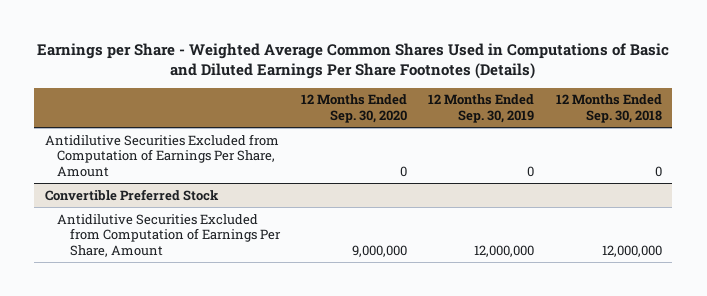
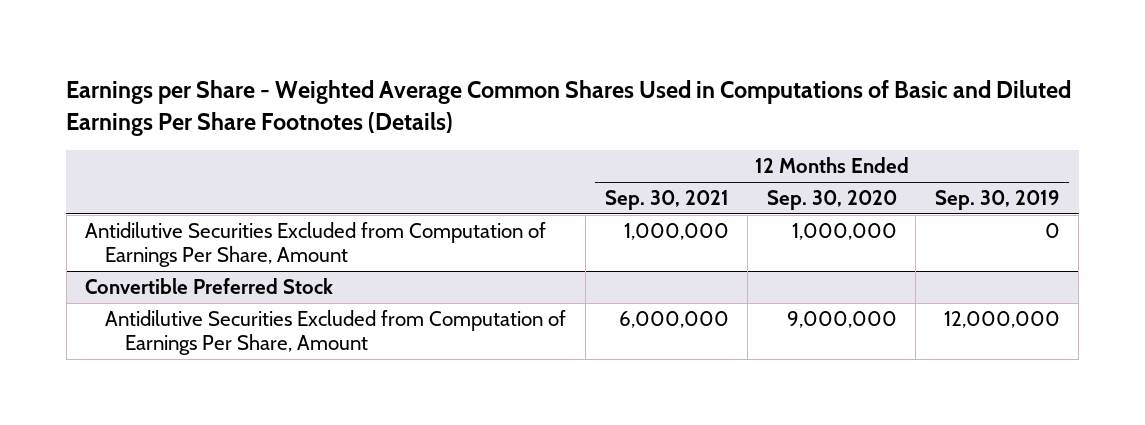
- | 12 Months Ended Sep. 30, 2020 | 12 Months Ended Sep. 30, 2019 | 12 Months Ended Sep. 30, 2018
+ | 12 Months Ended Sep. 30, 2021 | 12 Months Ended Sep. 30, 2020 | 12 Months Ended Sep. 30, 2019
- Antidilutive Securities Excluded from Computation of Earnings Per Share, Amount | 0 | 0 | 0
+ Antidilutive Securities Excluded from Computation of Earnings Per Share, Amount | 1,000,000 | 1,000,000 | 0

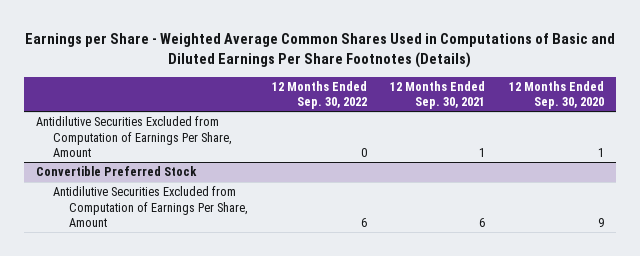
- | 12 Months Ended Sep. 30, 2021 | 12 Months Ended Sep. 30, 2020 | 12 Months Ended Sep. 30, 2019
+ | 12 Months Ended Sep. 30, 2022 | 12 Months Ended Sep. 30, 2021 | 12 Months Ended Sep. 30, 2020
- Antidilutive Securities Excluded from Computation of Earnings Per Share, Amount | 1,000,000 | 1,000,000 | 0
+ Antidilutive Securities Excluded from Computation of Earnings Per Share, Amount | 0 | 1 | 1
@ Convertible Preferred Stock
- Antidilutive Securities Excluded from Computation of Earnings Per Share, Amount | 6,000,000 | 9,000,000 | 12,000,000
+ Antidilutive Securities Excluded from Computation of Earnings Per Share, Amount | 6 | 6 | 9

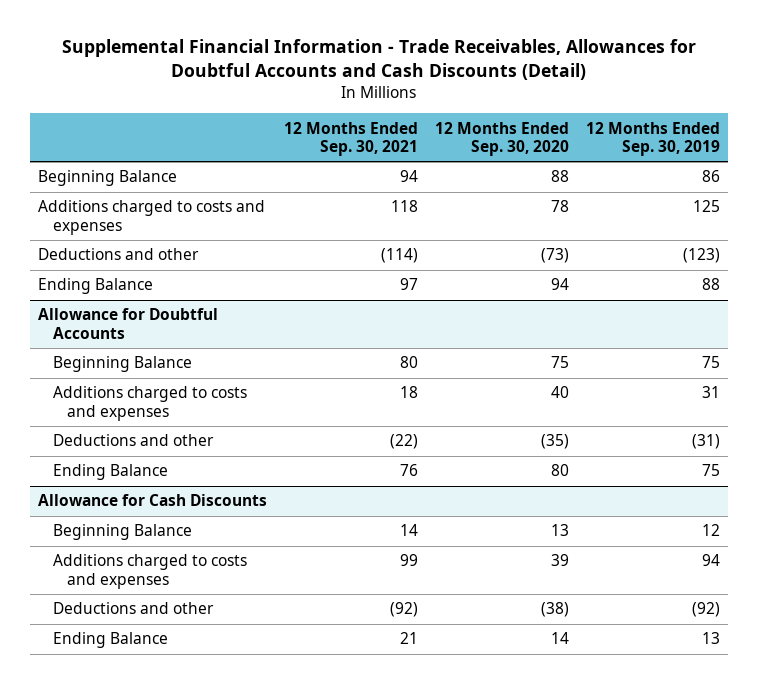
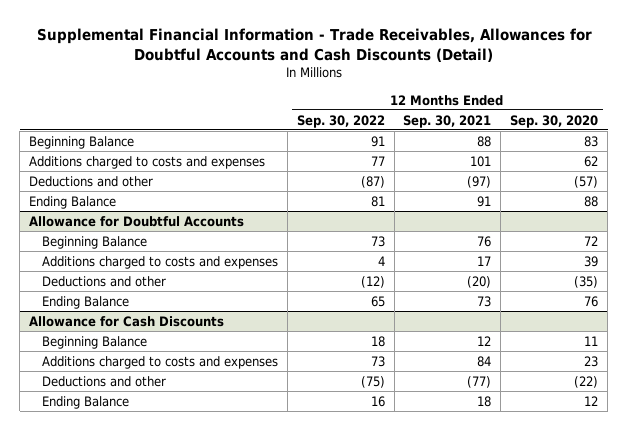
- | 12 Months Ended Sep. 30, 2021 | 12 Months Ended Sep. 30, 2020 | 12 Months Ended Sep. 30, 2019
+ | 12 Months Ended Sep. 30, 2022 | 12 Months Ended Sep. 30, 2021 | 12 Months Ended Sep. 30, 2020
- Beginning Balance | 94 | 88 | 86
- Additions charged to costs and expenses | 118 | 78 | 125
- Deductions and other | (114) | (73) | (123)
- Ending Balance | 97 | 94 | 88
+ Beginning Balance | 91 | 88 | 83
+ Additions charged to costs and expenses | 77 | 101 | 62
+ Deductions and other | (87) | (97) | (57)
+ Ending Balance | 81 | 91 | 88
@ Allowance for Doubtful Accounts
- Beginning Balance | 80 | 75 | 75
- Additions charged to costs and expenses | 18 | 40 | 31
- Deductions and other | (22) | (35) | (31)
- Ending Balance | 76 | 80 | 75
+ Beginning Balance | 73 | 76 | 72
+ Additions charged to costs and expenses | 4 | 17 | 39
+ Deductions and other | (12) | (20) | (35)
+ Ending Balance | 65 | 73 | 76
@ Allowance for Cash Discounts
- Beginning Balance | 14 | 13 | 12
- Additions charged to costs and expenses | 99 | 39 | 94
- Deductions and other | (92) | (38) | (92)
- Ending Balance | 21 | 14 | 13
+ Beginning Balance | 18 | 12 | 11
+ Additions charged to costs and expenses | 73 | 84 | 23
+ Deductions and other | (75) | (77) | (22)
+ Ending Balance | 16 | 18 | 12

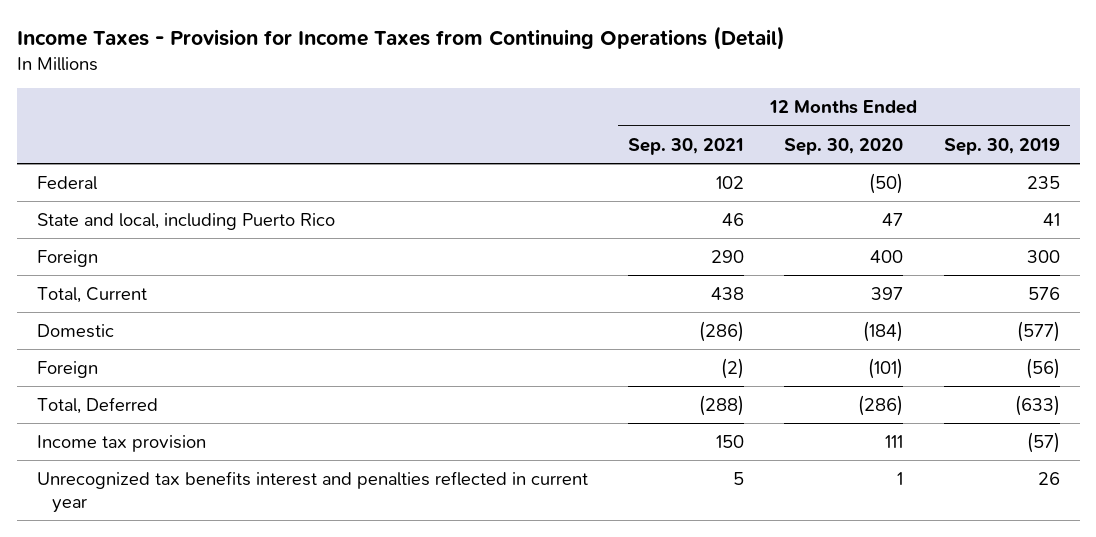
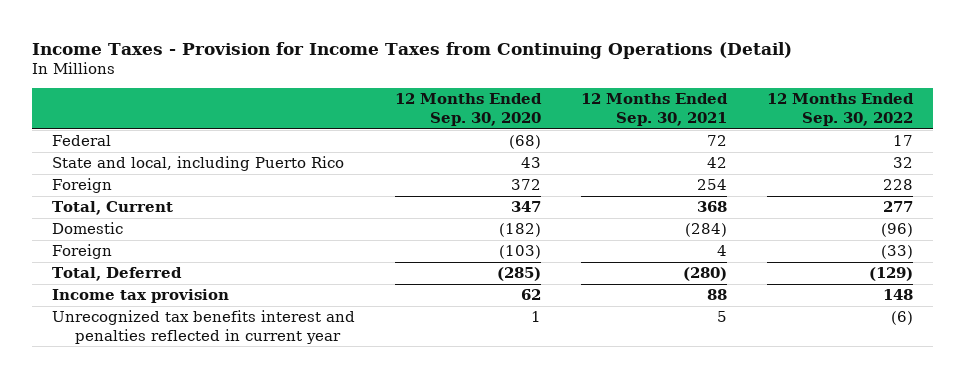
- | 12 Months Ended Sep. 30, 2021 | 12 Months Ended Sep. 30, 2020 | 12 Months Ended Sep. 30, 2019
+ | 12 Months Ended Sep. 30, 2020 | 12 Months Ended Sep. 30, 2021 | 12 Months Ended Sep. 30, 2022
- Federal | 102 | (50) | 235
- State and local, including Puerto Rico | 46 | 47 | 41
- Foreign | 290 | 400 | 300
- Total, Current | 438 | 397 | 576
- Domestic | (286) | (184) | (577)
- Foreign | (2) | (101) | (56)
- Total, Deferred | (288) | (286) | (633)
- Income tax provision | 150 | 111 | (57)
+ Federal | (68) | 72 | 17
+ State and local, including Puerto Rico | 43 | 42 | 32
+ Foreign | 372 | 254 | 228
+ Total, Current | 347 | 368 | 277
+ Domestic | (182) | (284) | (96)
+ Foreign | (103) | 4 | (33)
+ Total, Deferred | (285) | (280) | (129)
+ Income tax provision | 62 | 88 | 148

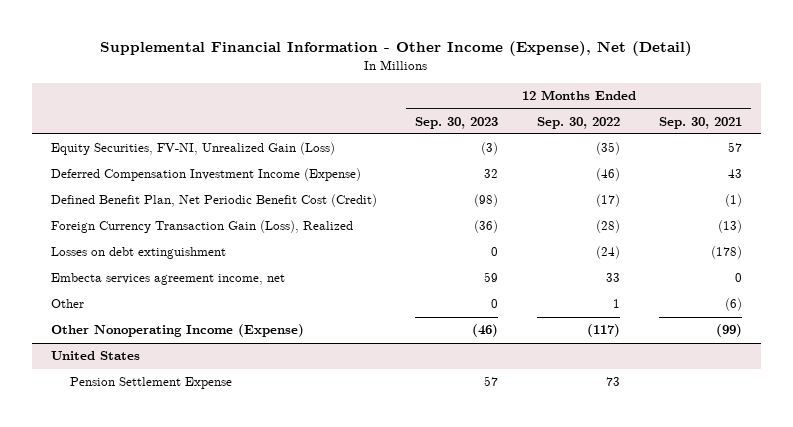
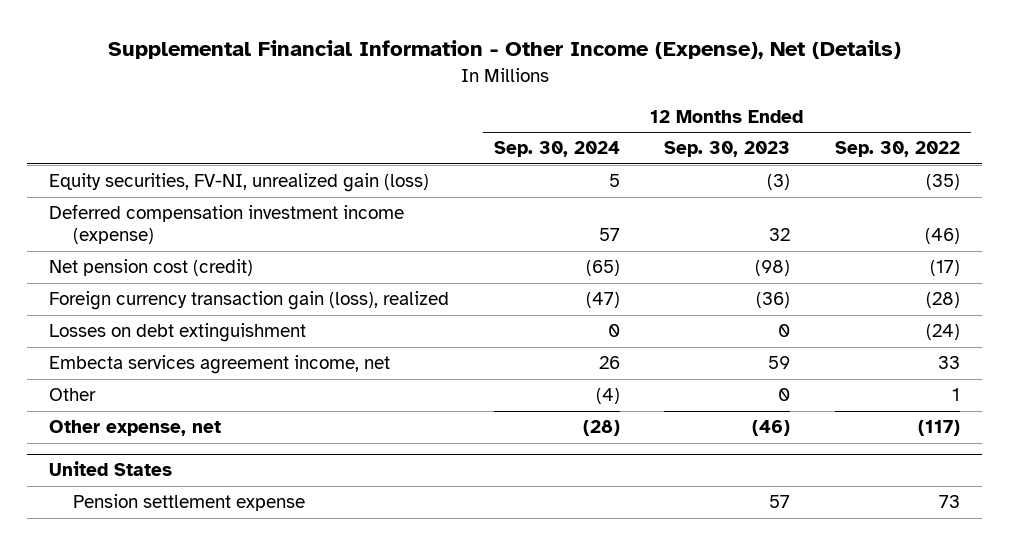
- Supplemental Financial Information - Other Income (Expense), Net (Detail)
+ Supplemental Financial Information - Other Income (Expense), Net (Details)
- | 12 Months Ended Sep. 30, 2023 | 12 Months Ended Sep. 30, 2022 | 12 Months Ended Sep. 30, 2021
+ | 12 Months Ended Sep. 30, 2024 | 12 Months Ended Sep. 30, 2023 | 12 Months Ended Sep. 30, 2022
- Equity Securities, FV-NI, Unrealized Gain (Loss) | (3) | (35) | 57
- Deferred Compensation Investment Income (Expense) | 32 | (46) | 43
- Defined Benefit Plan, Net Periodic Benefit Cost (Credit) | (98) | (17) | (1)
- Foreign Currency Transaction Gain (Loss), Realized | (36) | (28) | (13)
+ Equity securities, FV-NI, unrealized gain (loss) | 5 | (3) | (35)
+ Deferred compensation investment income (expense) | 57 | 32 | (46)
+ Net pension cost (credit) | (65) | (98) | (17)
+ Foreign currency transaction gain (loss), realized | (47) | (36) | (28)
- Other Nonoperating Income (Expense) | (46) | (117) | (99)
+ Other expense, net | (28) | (46) | (117)
@ United States
- Pension Settlement Expense | 57 | 73 |
+ Pension settlement expense | | 57 | 73

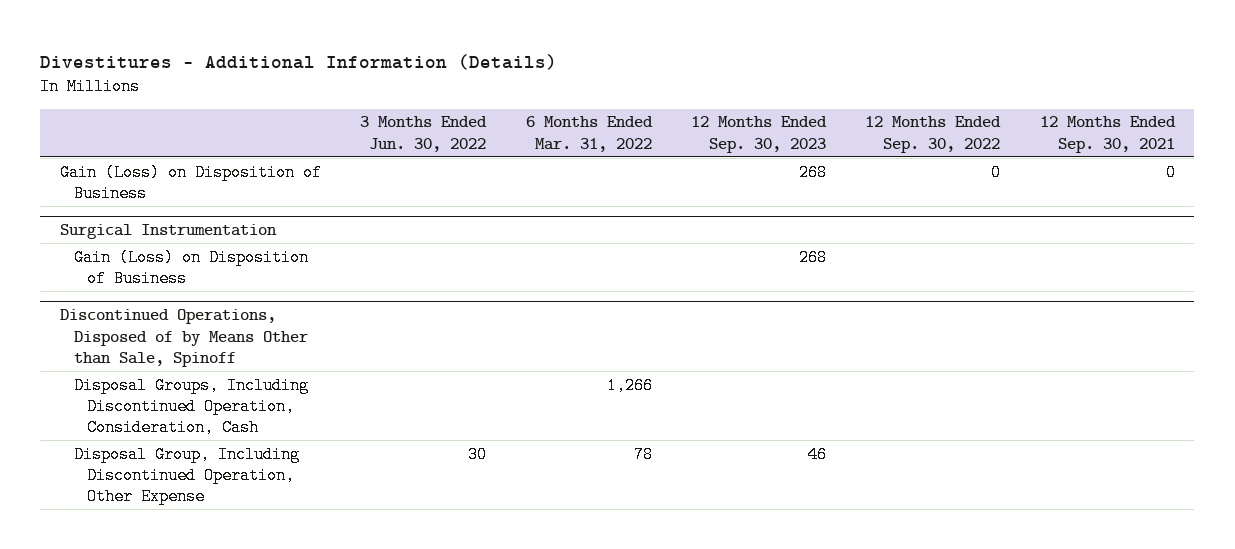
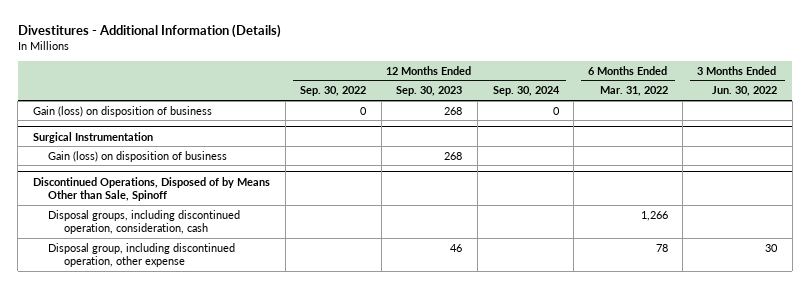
- | 3 Months Ended Jun. 30, 2022 | 6 Months Ended Mar. 31, 2022 | 12 Months Ended Sep. 30, 2023 | 12 Months Ended Sep. 30, 2022 | 12 Months Ended Sep. 30, 2021
+ | 12 Months Ended Sep. 30, 2022 | 12 Months Ended Sep. 30, 2023 | 12 Months Ended Sep. 30, 2024 | 6 Months Ended Mar. 31, 2022 | 3 Months Ended Jun. 30, 2022
- Gain (Loss) on Disposition of Business | | | 268 | 0 | 0
+ Gain (loss) on disposition of business | 0 | 268 | 0 | |
@ Surgical Instrumentation
- Gain (Loss) on Disposition of Business | | | 268 | |
+ Gain (loss) on disposition of business | | 268 | | |
@ Discontinued Operations, Disposed of by Means Other than Sale, Spinoff
- Disposal Groups, Including Discontinued Operation, Consideration, Cash | | 1,266 | | |
- Disposal Group, Including Discontinued Operation, Other Expense | 30 | 78 | 46 | |
+ Disposal groups, including discontinued operation, consideration, cash | | | | 1,266 |
+ Disposal group, including discontinued operation, other expense | | 46 | | 78 | 30

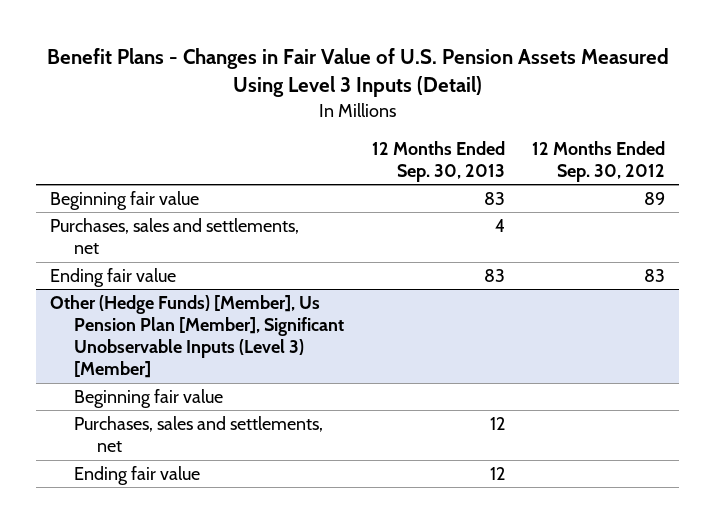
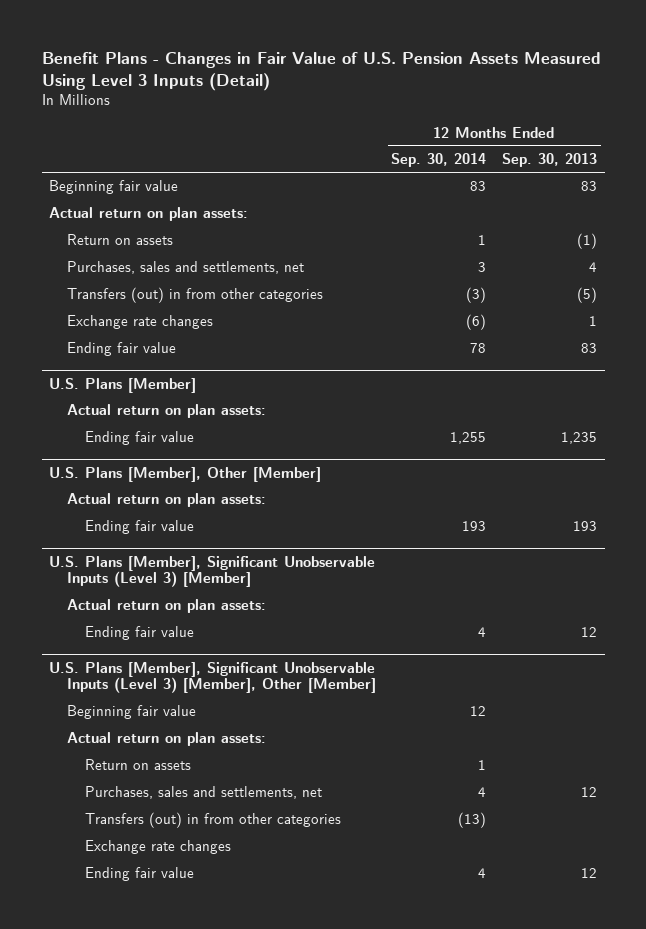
- | 12 Months Ended Sep. 30, 2013 | 12 Months Ended Sep. 30, 2012
+ | 12 Months Ended Sep. 30, 2014 | 12 Months Ended Sep. 30, 2013
+ Actual return on plan assets:
+ Return on assets | 1 | (1)
+ Transfers (out) in from other categories | (3) | (5)
+ Exchange rate changes | (6) | 1
- Other (Hedge Funds) [Member], Us Pension Plan [Member], Significant Unobservable Inputs (Level 3) [Member]
+ U.S. Plans [Member]
+ Actual return on plan assets:
+ Ending fair value | 1,255 | 1,235
+ U.S. Plans [Member], Other [Member]
+ Actual return on plan assets:
+ Ending fair value | 193 | 193
+ U.S. Plans [Member], Significant Unobservable Inputs (Level 3) [Member]
+ Actual return on plan assets:
+ Ending fair value | 4 | 12
+ U.S. Plans [Member], Significant Unobservable Inputs (Level 3) [Member], Other [Member]
+ Actual return on plan assets:
+ Return on assets | 1 |
+ Transfers (out) in from other categories | (13) |
+ Exchange rate changes

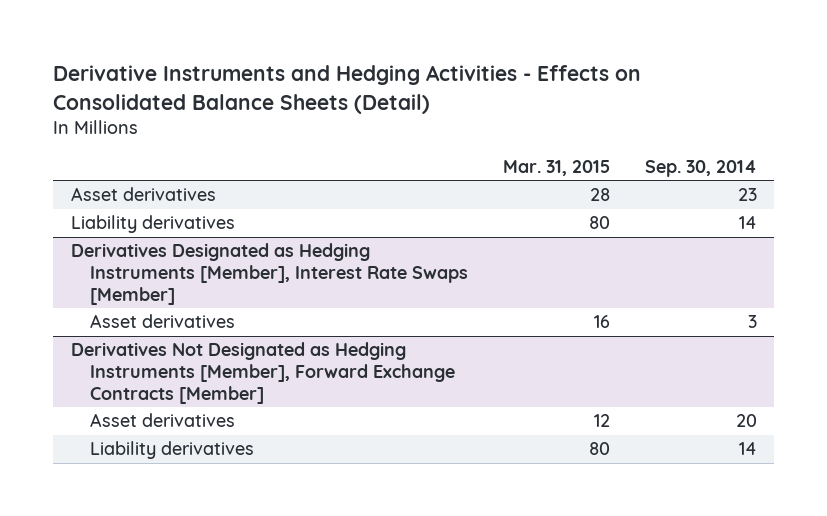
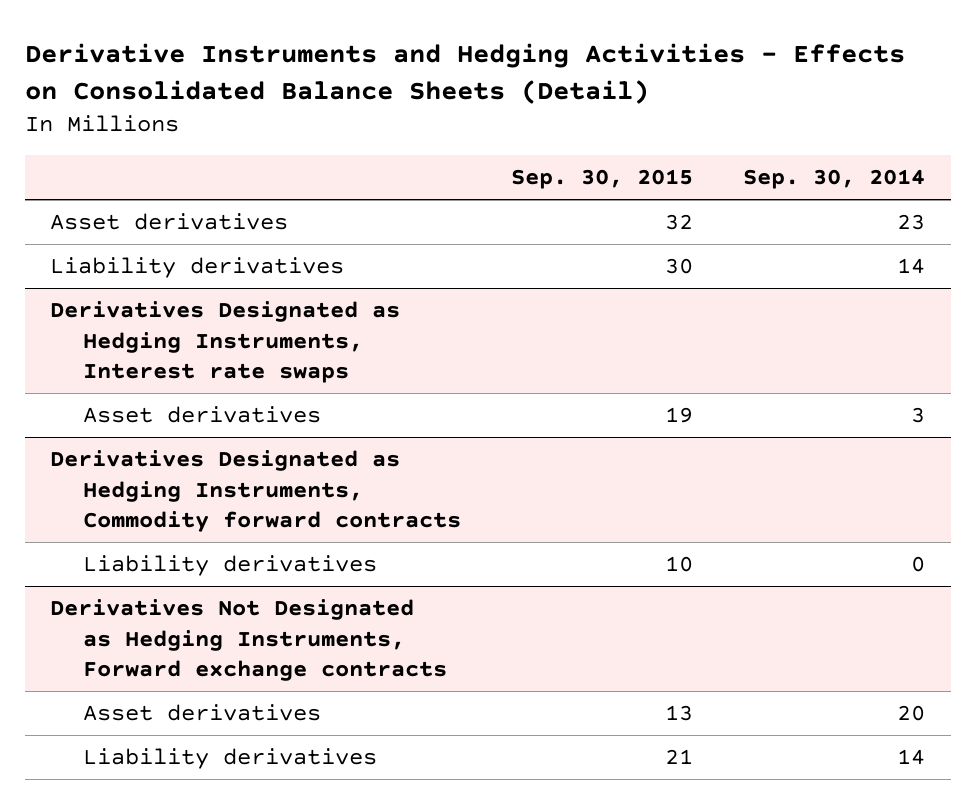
- | Mar. 31, 2015 | Sep. 30, 2014
+ | Sep. 30, 2015 | Sep. 30, 2014
- Derivatives Designated as Hedging Instruments [Member], Interest Rate Swaps [Member]
+ Derivatives Designated as Hedging Instruments, Interest rate swaps
- Derivatives Not Designated as Hedging Instruments [Member], Forward Exchange Contracts [Member]
+ Derivatives Designated as Hedging Instruments, Commodity forward contracts
+ Liability derivatives | 10 | 0
+ Derivatives Not Designated as Hedging Instruments, Forward exchange contracts

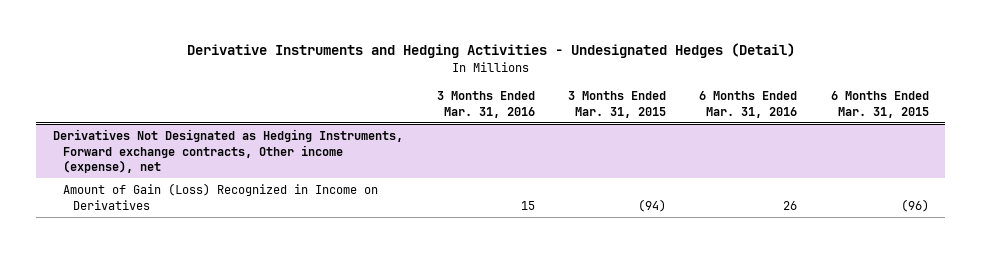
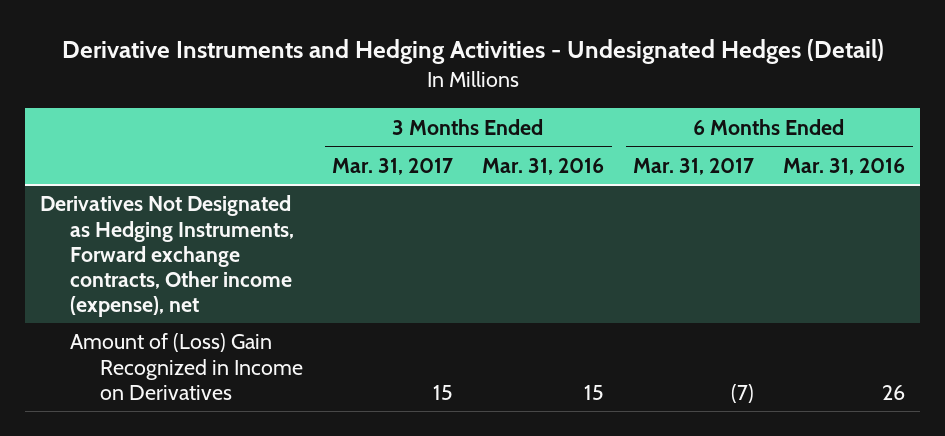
- | 3 Months Ended Mar. 31, 2016 | 3 Months Ended Mar. 31, 2015 | 6 Months Ended Mar. 31, 2016 | 6 Months Ended Mar. 31, 2015
+ | 3 Months Ended Mar. 31, 2017 | 3 Months Ended Mar. 31, 2016 | 6 Months Ended Mar. 31, 2017 | 6 Months Ended Mar. 31, 2016
@ Derivatives Not Designated as Hedging Instruments, Forward exchange contracts, Other income (expense), net
- Amount of Gain (Loss) Recognized in Income on Derivatives | 15 | (94) | 26 | (96)
+ Amount of (Loss) Gain Recognized in Income on Derivatives | 15 | 15 | (7) | 26

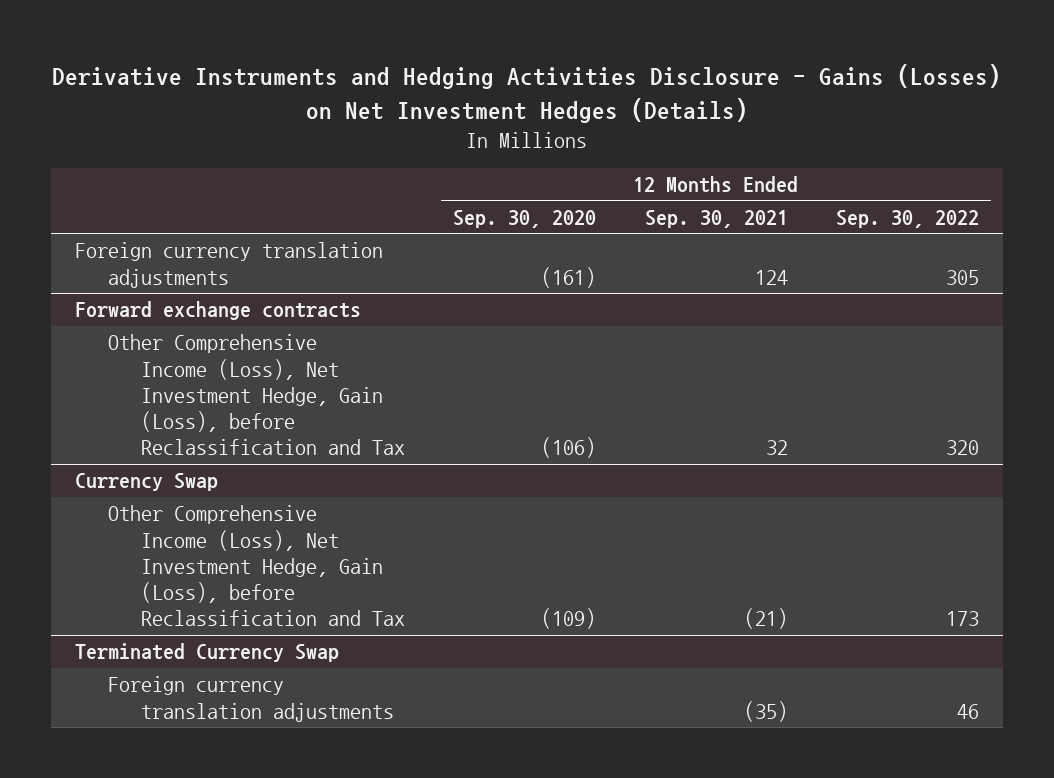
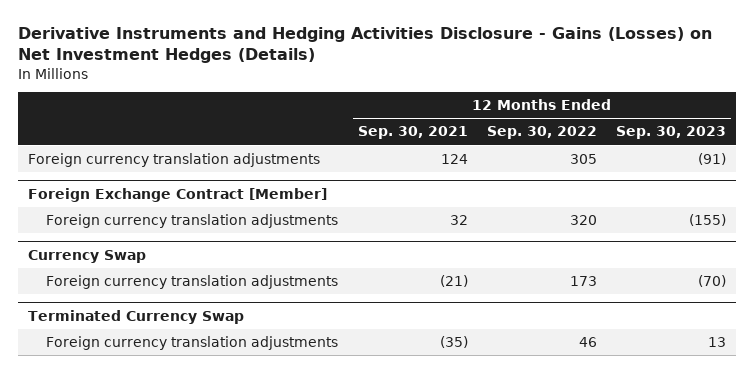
- | 12 Months Ended Sep. 30, 2020 | 12 Months Ended Sep. 30, 2021 | 12 Months Ended Sep. 30, 2022
+ | 12 Months Ended Sep. 30, 2021 | 12 Months Ended Sep. 30, 2022 | 12 Months Ended Sep. 30, 2023
- Forward exchange contracts
- Other Comprehensive Income (Loss), Net Investment Hedge, Gain (Loss), before Reclassification and Tax | (106) | 32 | 320
+ Foreign Exchange Contract [Member]
+ Foreign currency translation adjustments | 32 | 320 | (155)
@ Currency Swap
- Other Comprehensive Income (Loss), Net Investment Hedge, Gain (Loss), before Reclassification and Tax | (109) | (21) | 173
+ Foreign currency translation adjustments | (21) | 173 | (70)

